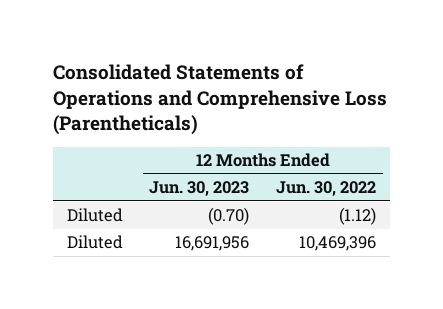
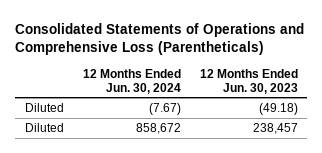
- | 12 Months Ended Jun. 30, 2023 | 12 Months Ended Jun. 30, 2022
+ | 12 Months Ended Jun. 30, 2024 | 12 Months Ended Jun. 30, 2023
- Diluted | (0.70) | (1.12)
- Diluted | 16,691,956 | 10,469,396
+ Diluted | (7.67) | (49.18)
+ Diluted | 858,672 | 238,457

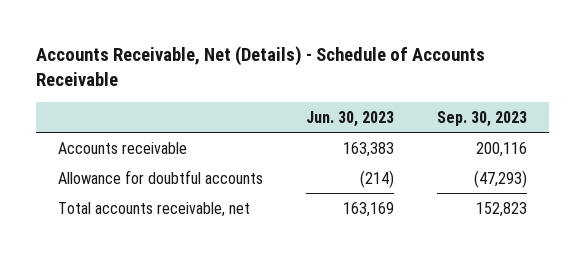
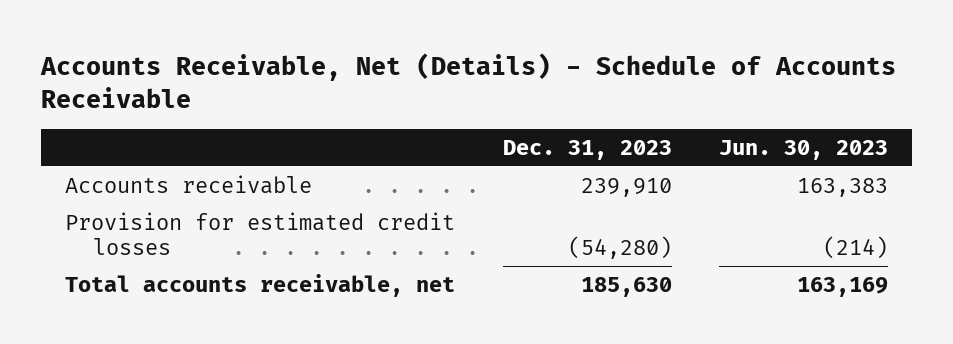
- | Jun. 30, 2023 | Sep. 30, 2023
+ | Dec. 31, 2023 | Jun. 30, 2023
- Allowance for doubtful accounts | (214) | (47,293)
+ Provision for estimated credit losses | (54,280) | (214)

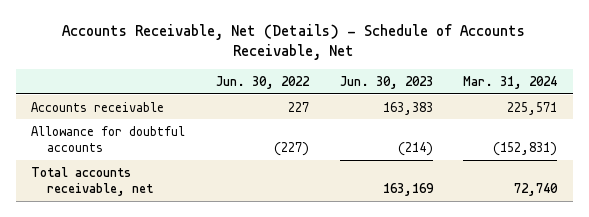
- Accounts Receivable, Net (Details) - Schedule of Accounts Receivable
+ Accounts Receivable, Net (Details) - Schedule of Accounts Receivable, Net
- | Dec. 31, 2023 | Jun. 30, 2023
+ | Jun. 30, 2022 | Jun. 30, 2023 | Mar. 31, 2024
- Provision for estimated credit losses | (54,280) | (214)
+ Allowance for doubtful accounts | (227) | (214) | (152,831)

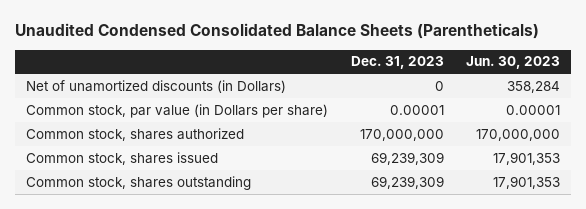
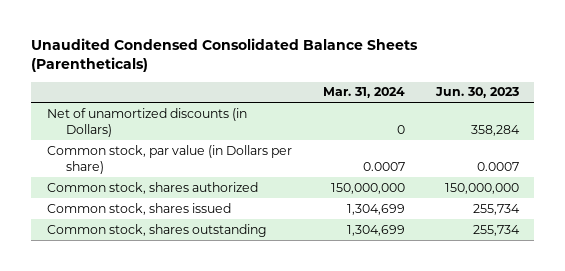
- | Dec. 31, 2023 | Jun. 30, 2023
+ | Mar. 31, 2024 | Jun. 30, 2023
- Common stock, par value (in Dollars per share) | 0.00001 | 0.00001
- Common stock, shares authorized | 170,000,000 | 170,000,000
- Common stock, shares issued | 69,239,309 | 17,901,353
- Common stock, shares outstanding | 69,239,309 | 17,901,353
+ Common stock, par value (in Dollars per share) | 0.0007 | 0.0007
+ Common stock, shares authorized | 150,000,000 | 150,000,000
+ Common stock, shares issued | 1,304,699 | 255,734
+ Common stock, shares outstanding | 1,304,699 | 255,734

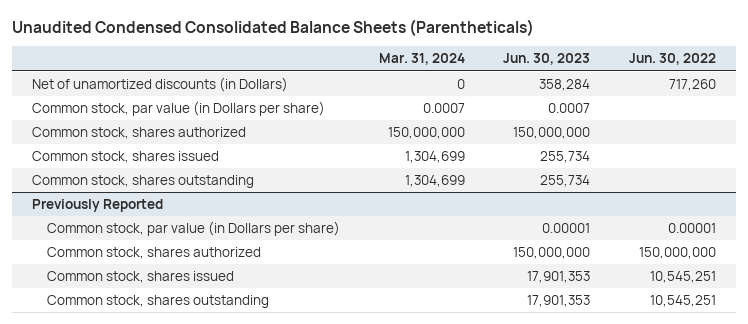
- | Mar. 31, 2024 | Jun. 30, 2023
+ | Mar. 31, 2024 | Jun. 30, 2023 | Jun. 30, 2022
+ Previously Reported
+ Common stock, par value (in Dollars per share) | | 0.00001 | 0.00001
+ Common stock, shares authorized | | 150,000,000 | 150,000,000
+ Common stock, shares issued | | 17,901,353 | 10,545,251
+ Common stock, shares outstanding | | 17,901,353 | 10,545,251

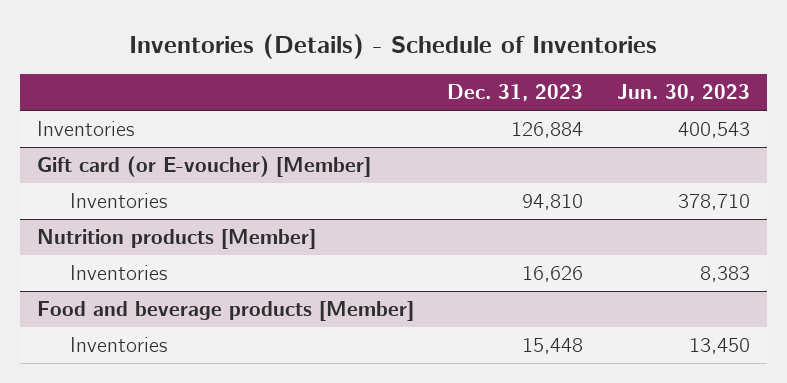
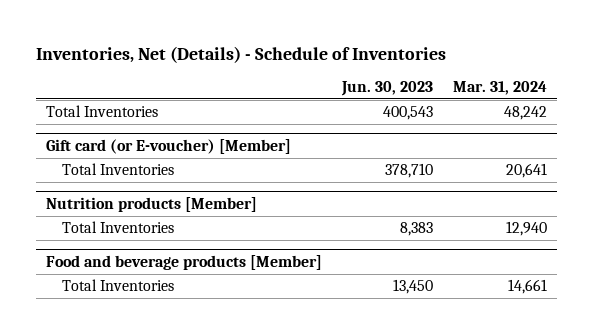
- Inventories (Details) - Schedule of Inventories
+ Inventories, Net (Details) - Schedule of Inventories
- | Dec. 31, 2023 | Jun. 30, 2023
+ | Jun. 30, 2023 | Mar. 31, 2024
- Inventories | 126,884 | 400,543
+ Total Inventories | 400,543 | 48,242
@ Gift card (or E-voucher) [Member]
- Inventories | 94,810 | 378,710
+ Total Inventories | 378,710 | 20,641
@ Nutrition products [Member]
- Inventories | 16,626 | 8,383
+ Total Inventories | 8,383 | 12,940
@ Food and beverage products [Member]
- Inventories | 15,448 | 13,450
+ Total Inventories | 13,450 | 14,661

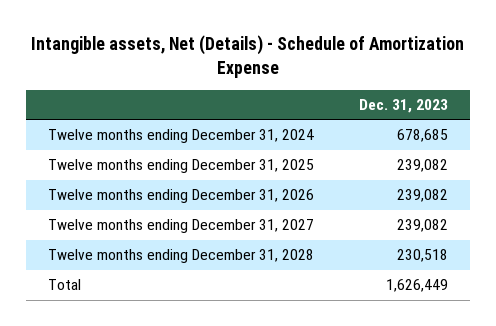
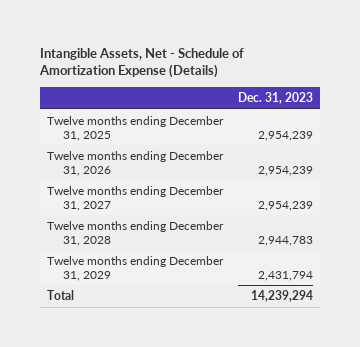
- Intangible assets, Net (Details) - Schedule of Amortization Expense
+ Intangible Assets, Net - Schedule of Amortization Expense (Details)
- Twelve months ending December 31, 2024 | 678,685
- Twelve months ending December 31, 2025 | 239,082
- Twelve months ending December 31, 2026 | 239,082
- Twelve months ending December 31, 2027 | 239,082
- Twelve months ending December 31, 2028 | 230,518
- Total | 1,626,449
+ Twelve months ending December 31, 2025 | 2,954,239
+ Twelve months ending December 31, 2026 | 2,954,239
+ Twelve months ending December 31, 2027 | 2,954,239
+ Twelve months ending December 31, 2028 | 2,944,783
+ Twelve months ending December 31, 2029 | 2,431,794
+ Total | 14,239,294

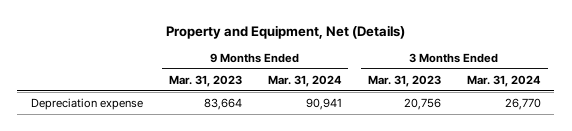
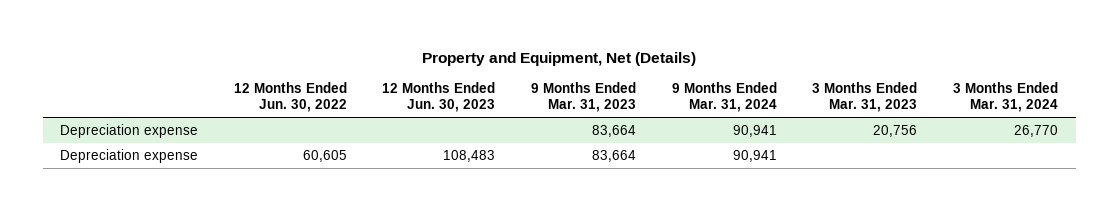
- | 9 Months Ended Mar. 31, 2023 | 9 Months Ended Mar. 31, 2024 | 3 Months Ended Mar. 31, 2023 | 3 Months Ended Mar. 31, 2024
+ | 12 Months Ended Jun. 30, 2022 | 12 Months Ended Jun. 30, 2023 | 9 Months Ended Mar. 31, 2023 | 9 Months Ended Mar. 31, 2024 | 3 Months Ended Mar. 31, 2023 | 3 Months Ended Mar. 31, 2024
+ Depreciation expense | 60,605 | 108,483 | 83,664 | 90,941 | |

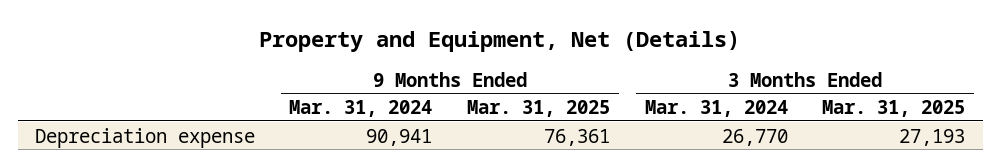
- | 12 Months Ended Jun. 30, 2022 | 12 Months Ended Jun. 30, 2023 | 9 Months Ended Mar. 31, 2023 | 9 Months Ended Mar. 31, 2024 | 3 Months Ended Mar. 31, 2023 | 3 Months Ended Mar. 31, 2024
+ | 9 Months Ended Mar. 31, 2024 | 9 Months Ended Mar. 31, 2025 | 3 Months Ended Mar. 31, 2024 | 3 Months Ended Mar. 31, 2025
- Depreciation expense | 60,605 | 108,483 | 83,664 | 90,941 | |

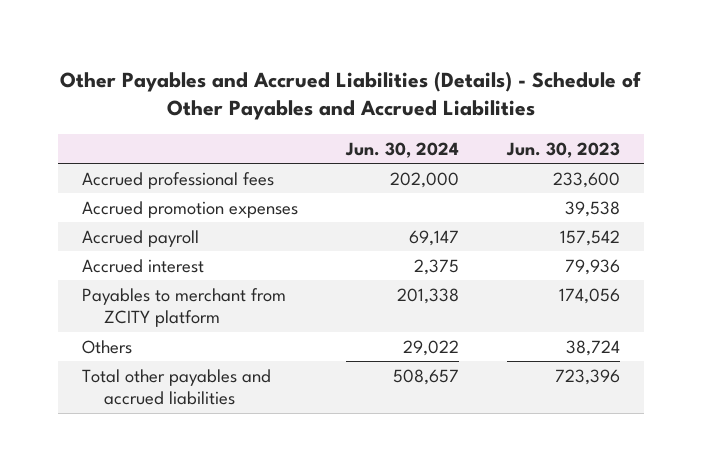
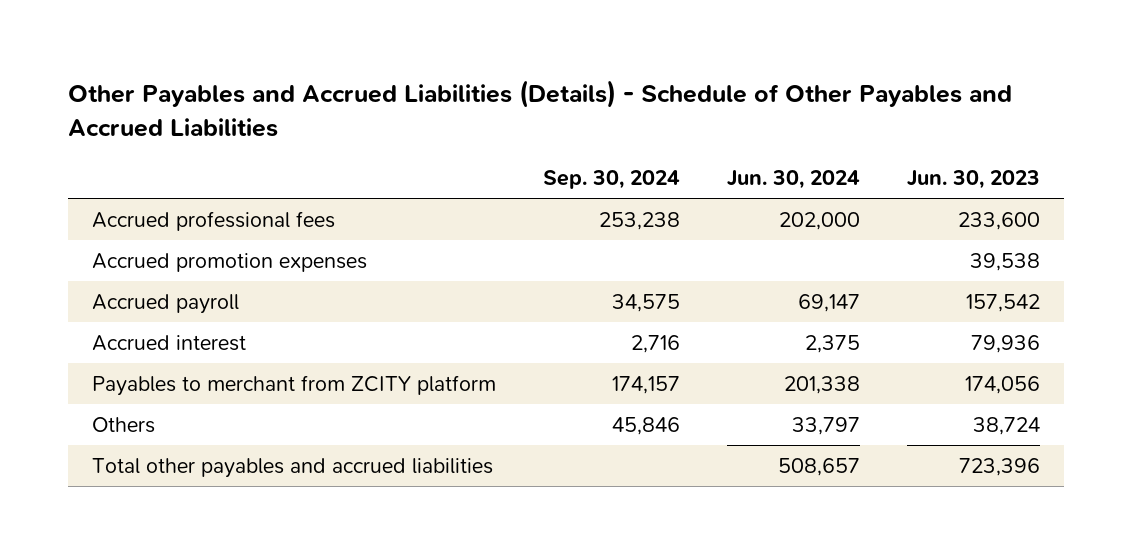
- | Jun. 30, 2024 | Jun. 30, 2023
+ | Sep. 30, 2024 | Jun. 30, 2024 | Jun. 30, 2023
- Others | 29,022 | 38,724
+ Others | 45,846 | 33,797 | 38,724

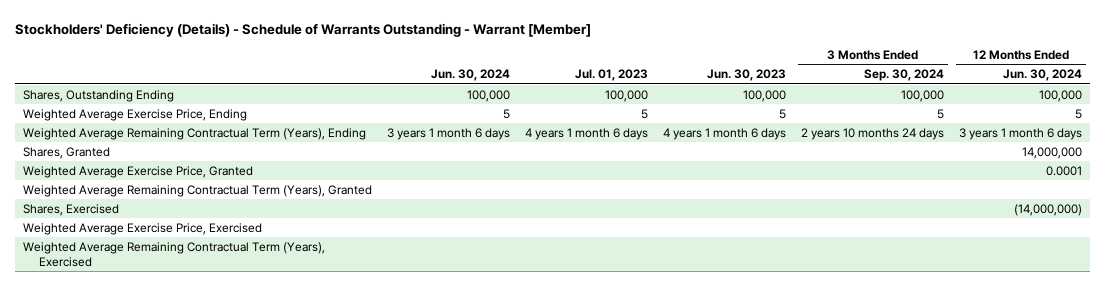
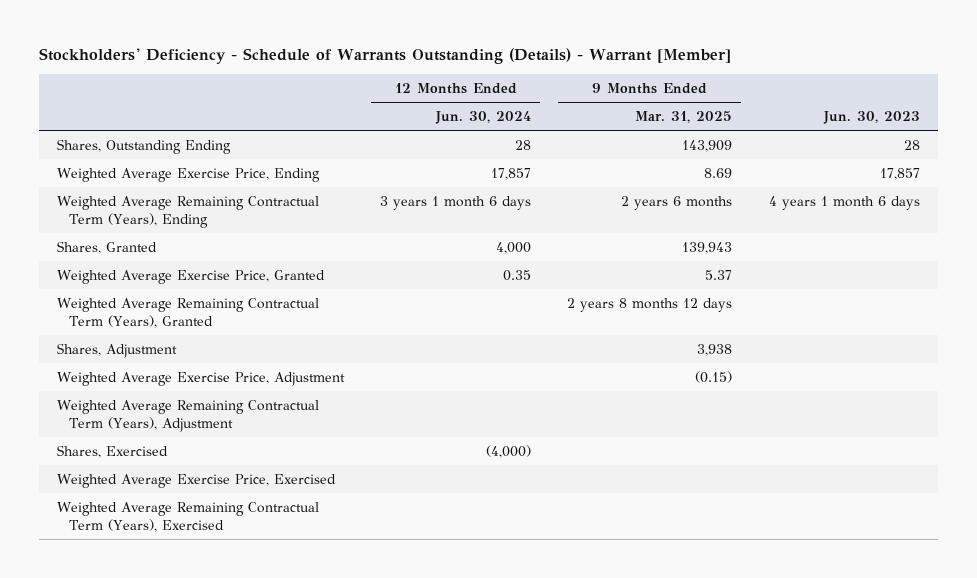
- Stockholders' Deficiency (Details) - Schedule of Warrants Outstanding - Warrant [Member]
+ Stockholders' Deficiency - Schedule of Warrants Outstanding (Details) - Warrant [Member]
- | Jun. 30, 2024 | Jul. 01, 2023 | Jun. 30, 2023 | 3 Months Ended Sep. 30, 2024 | 12 Months Ended Jun. 30, 2024
+ | 12 Months Ended Jun. 30, 2024 | 9 Months Ended Mar. 31, 2025 | Jun. 30, 2023
- Shares, Outstanding Ending | 100,000 | 100,000 | 100,000 | 100,000 | 100,000
- Weighted Average Exercise Price, Ending | 5 | 5 | 5 | 5 | 5
+ Shares, Outstanding Ending | 28 | 143,909 | 28
+ Weighted Average Exercise Price, Ending | 17,857 | 8.69 | 17,857
- Shares, Granted | | | | | 14,000,000
- Weighted Average Exercise Price, Granted | | | | | 0.0001
+ Shares, Granted | 4,000 | 139,943 |
+ Weighted Average Exercise Price, Granted | 0.35 | 5.37 |
- Shares, Exercised | | | | | (14,000,000)
+ Shares, Adjustment | | 3,938 |
+ Weighted Average Exercise Price, Adjustment | | (0.15) |
+ Weighted Average Remaining Contractual Term (Years), Adjustment
+ Shares, Exercised | (4,000) | |

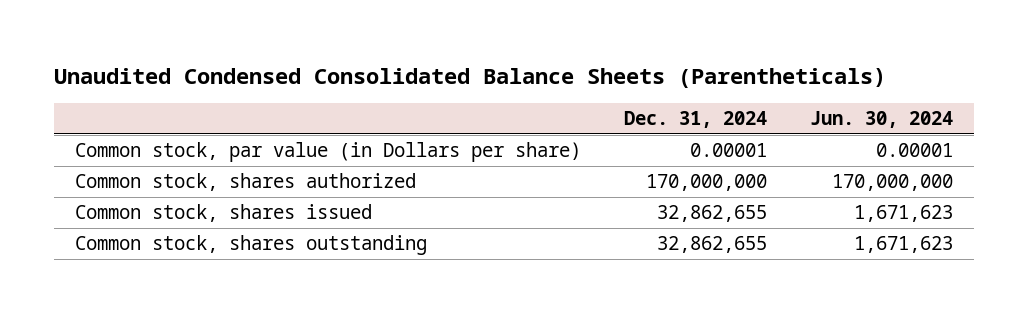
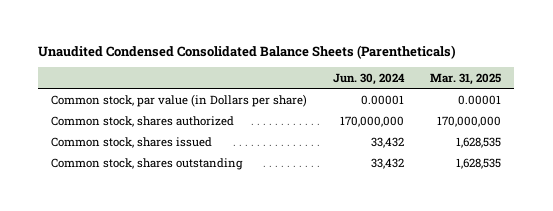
- | Dec. 31, 2024 | Jun. 30, 2024
+ | Jun. 30, 2024 | Mar. 31, 2025
- Common stock, shares issued | 32,862,655 | 1,671,623
- Common stock, shares outstanding | 32,862,655 | 1,671,623
+ Common stock, shares issued | 33,432 | 1,628,535
+ Common stock, shares outstanding | 33,432 | 1,628,535

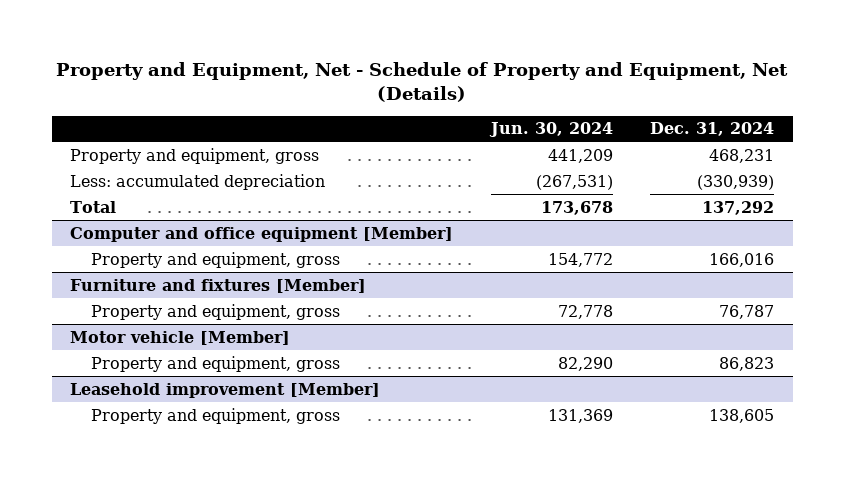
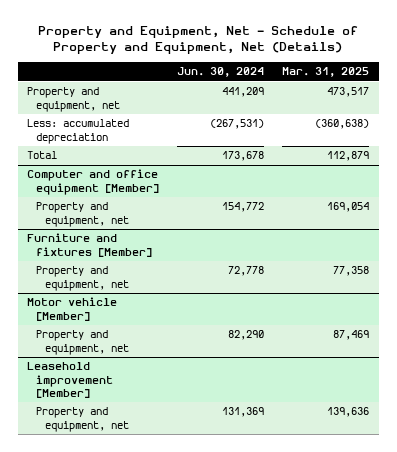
- | Jun. 30, 2024 | Dec. 31, 2024
+ | Jun. 30, 2024 | Mar. 31, 2025
- Property and equipment, gross | 441,209 | 468,231
+ Property and equipment, net | 441,209 | 473,517
@ Computer and office equipment [Member]
- Property and equipment, gross | 154,772 | 166,016
+ Property and equipment, net | 154,772 | 169,054
@ Furniture and fixtures [Member]
- Property and equipment, gross | 72,778 | 76,787
+ Property and equipment, net | 72,778 | 77,358
@ Motor vehicle [Member]
- Property and equipment, gross | 82,290 | 86,823
+ Property and equipment, net | 82,290 | 87,469
@ Leasehold improvement [Member]
- Property and equipment, gross | 131,369 | 138,605
+ Property and equipment, net | 131,369 | 139,636

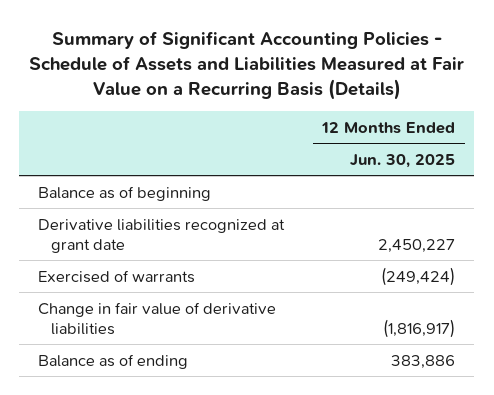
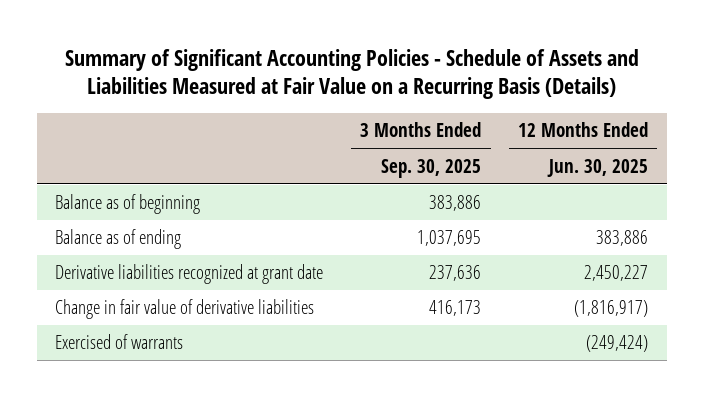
- | 12 Months Ended Jun. 30, 2025
+ | 3 Months Ended Sep. 30, 2025 | 12 Months Ended Jun. 30, 2025
moved up: Balance as of ending | 1,037,695 | 383,886
moved down: Exercised of warrants | | (249,424)

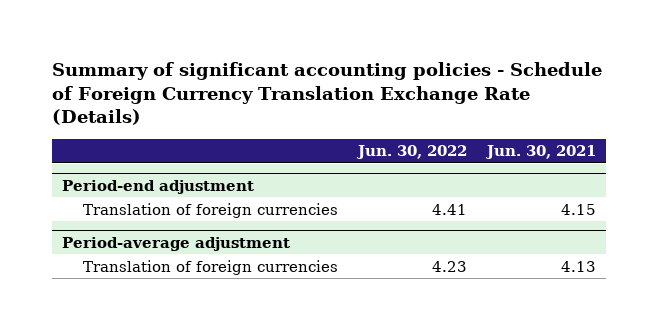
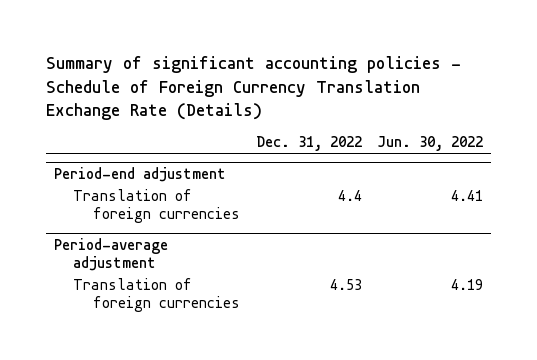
- | Jun. 30, 2022 | Jun. 30, 2021
+ | Dec. 31, 2022 | Jun. 30, 2022
@ Period-average adjustment
- Translation of foreign currencies | 4.23 | 4.13
+ Translation of foreign currencies | 4.53 | 4.19

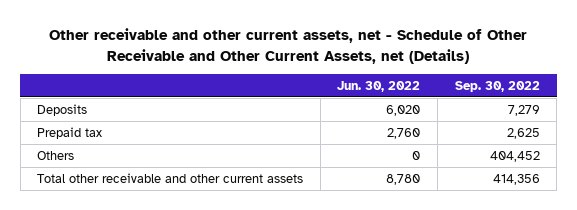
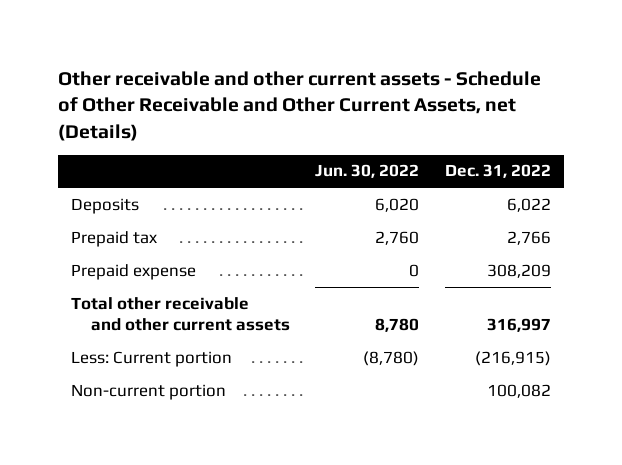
- Other receivable and other current assets, net - Schedule of Other Receivable and Other Current Assets, net (Details)
+ Other receivable and other current assets - Schedule of Other Receivable and Other Current Assets, net (Details)
- | Jun. 30, 2022 | Sep. 30, 2022
+ | Jun. 30, 2022 | Dec. 31, 2022
- Others | 0 | 404,452
+ Prepaid expense | 0 | 308,209
+ Less: Current portion | (8,780) | (216,915)
+ Non-current portion | | 100,082

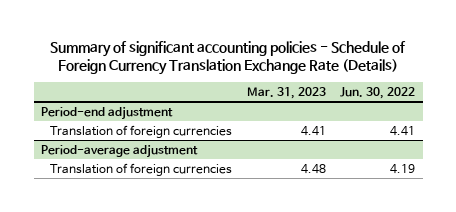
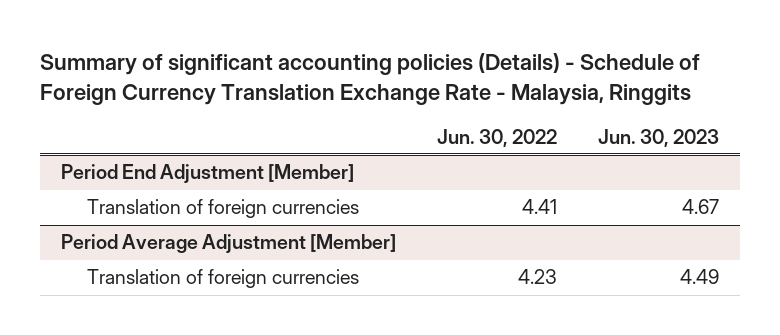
- Summary of significant accounting policies - Schedule of Foreign Currency Translation Exchange Rate (Details)
+ Summary of significant accounting policies (Details) - Schedule of Foreign Currency Translation Exchange Rate - Malaysia, Ringgits
- | Mar. 31, 2023 | Jun. 30, 2022
+ | Jun. 30, 2022 | Jun. 30, 2023
- Period-end adjustment
+ Period End Adjustment [Member]
- Period-average adjustment
- Translation of foreign currencies | 4.48 | 4.19
+ Period Average Adjustment [Member]
+ Translation of foreign currencies | 4.23 | 4.49

